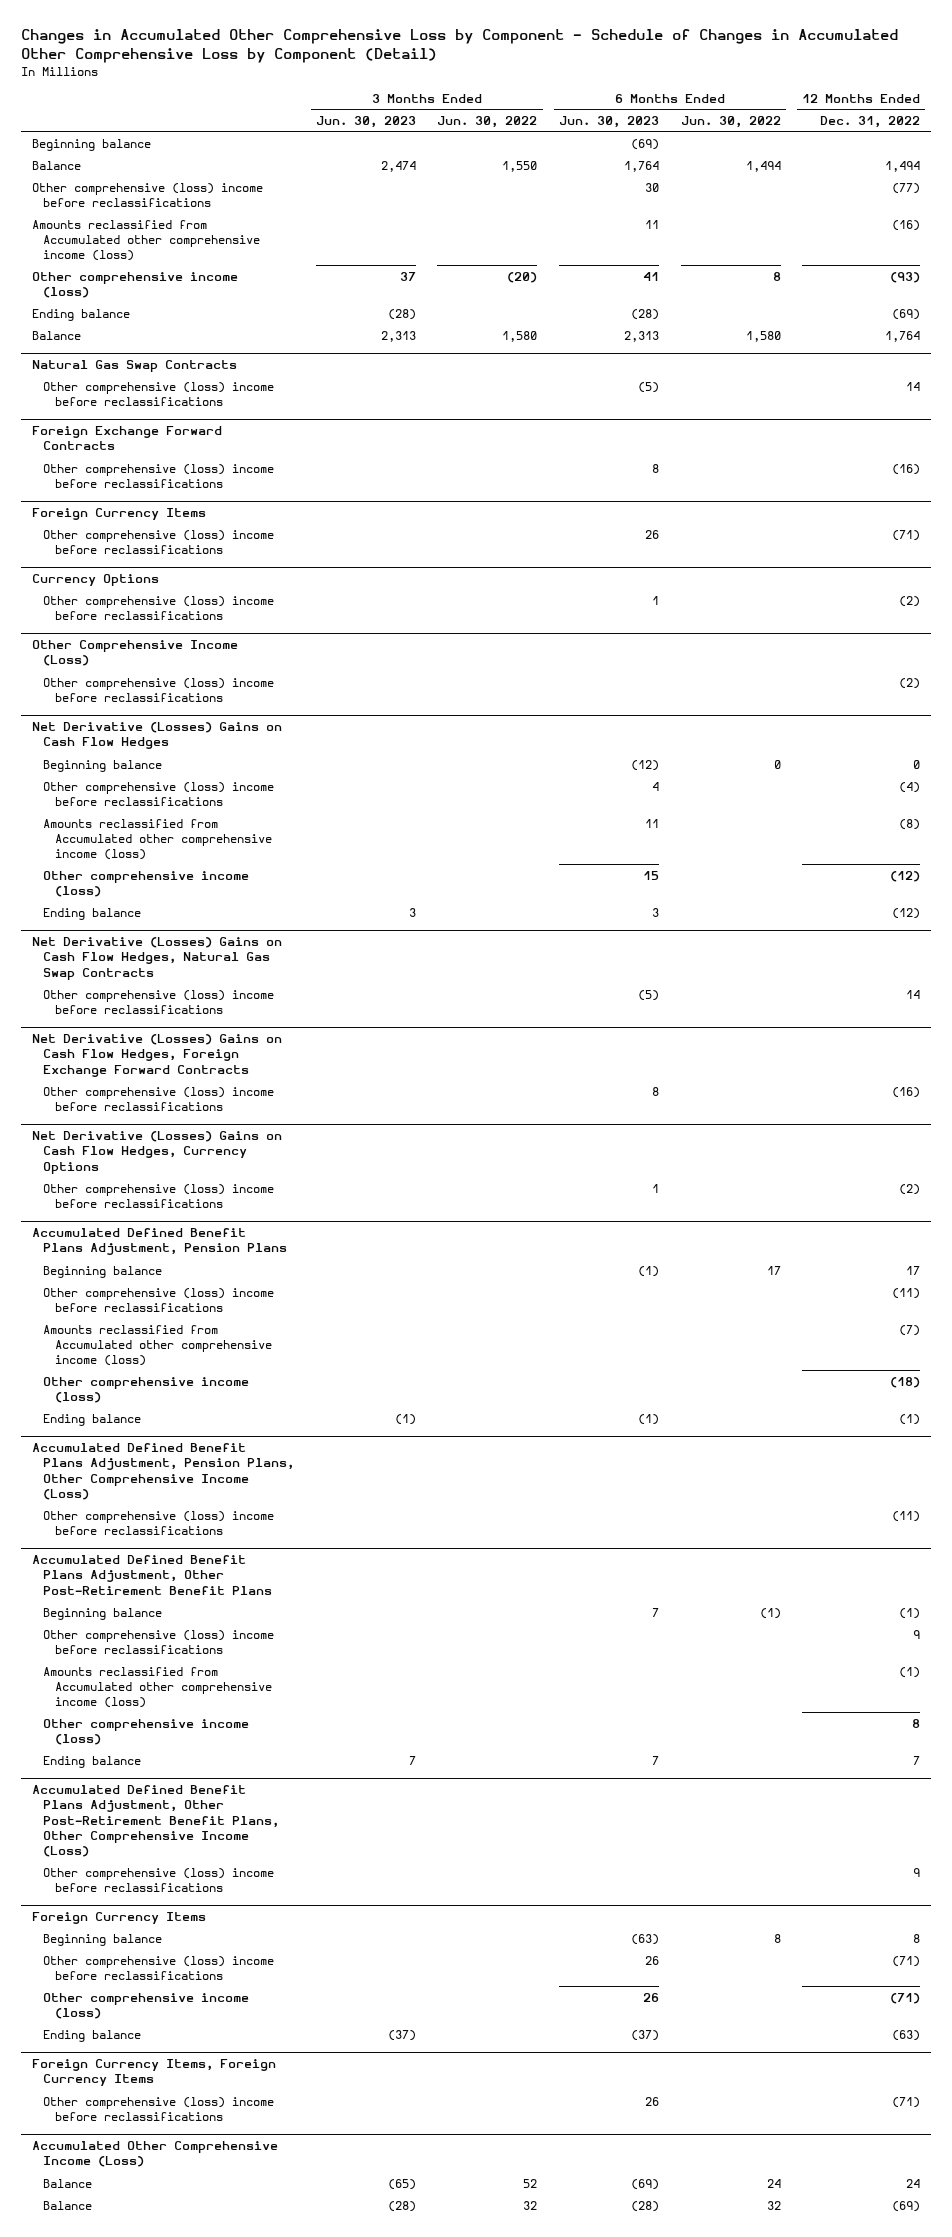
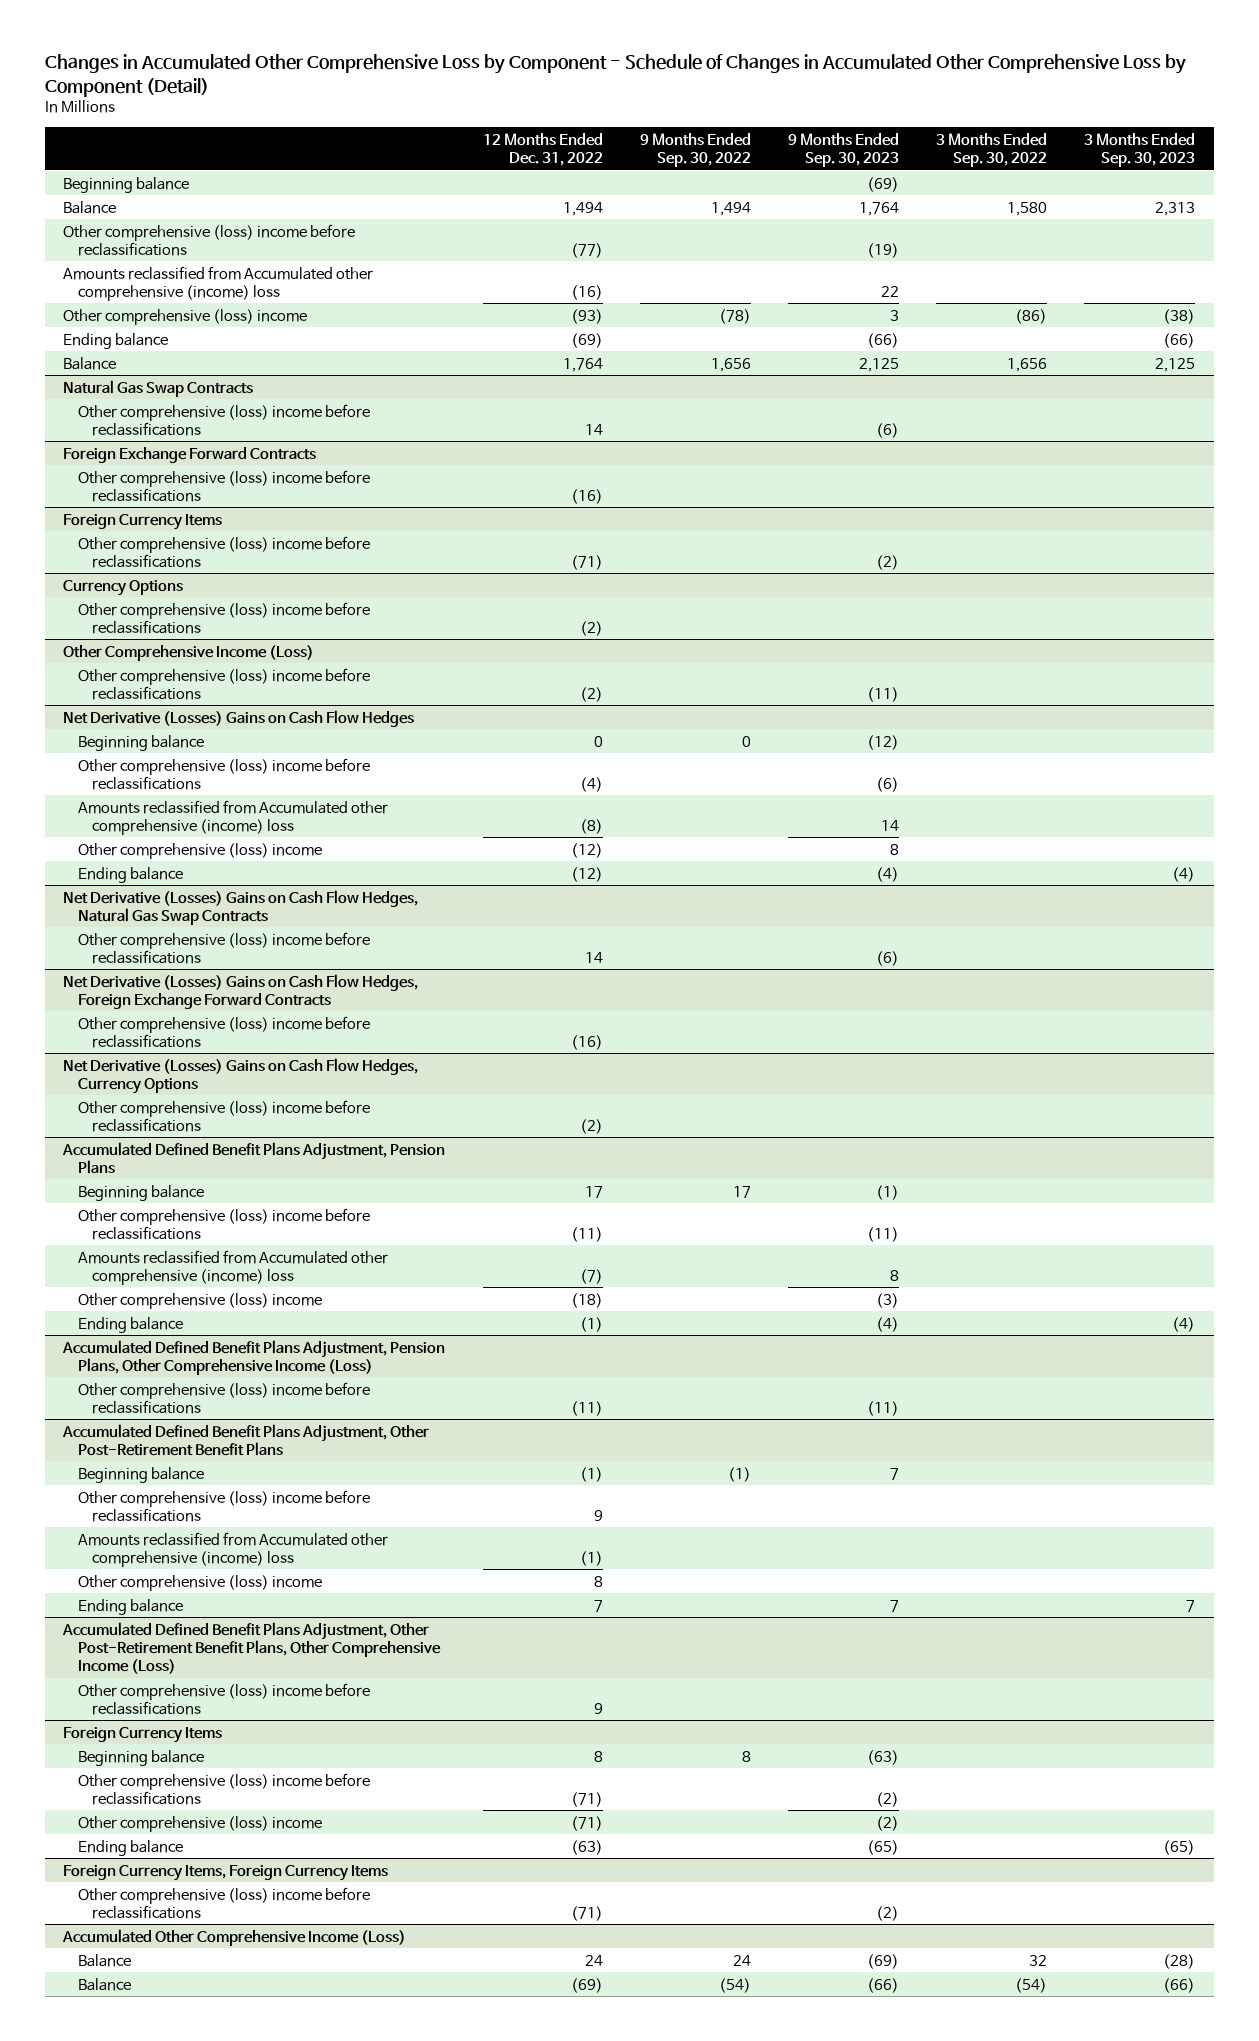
- | 3 Months Ended Jun. 30, 2023 | 3 Months Ended Jun. 30, 2022 | 6 Months Ended Jun. 30, 2023 | 6 Months Ended Jun. 30, 2022 | 12 Months Ended Dec. 31, 2022
+ | 12 Months Ended Dec. 31, 2022 | 9 Months Ended Sep. 30, 2022 | 9 Months Ended Sep. 30, 2023 | 3 Months Ended Sep. 30, 2022 | 3 Months Ended Sep. 30, 2023
- Amounts reclassified from Accumulated other comprehensive income (loss) | | | 11 | | (16)
- Other comprehensive income (loss) | 37 | (20) | 41 | 8 | (93)
+ Amounts reclassified from Accumulated other comprehensive (income) loss | (16) | | 22 | |
+ Other comprehensive (loss) income | (93) | (78) | 3 | (86) | (38)
@ Net Derivative (Losses) Gains on Cash Flow Hedges
- Amounts reclassified from Accumulated other comprehensive income (loss) | | | 11 | | (8)
- Other comprehensive income (loss) | | | 15 | | (12)
+ Amounts reclassified from Accumulated other comprehensive (income) loss | (8) | | 14 | |
+ Other comprehensive (loss) income | (12) | | 8 | |
@ Accumulated Defined Benefit Plans Adjustment, Pension Plans
- Amounts reclassified from Accumulated other comprehensive income (loss) | | | | | (7)
- Other comprehensive income (loss) | | | | | (18)
+ Amounts reclassified from Accumulated other comprehensive (income) loss | (7) | | 8 | |
+ Other comprehensive (loss) income | (18) | | (3) | |
@ Accumulated Defined Benefit Plans Adjustment, Other Post-Retirement Benefit Plans
- Amounts reclassified from Accumulated other comprehensive income (loss) | | | | | (1)
- Other comprehensive income (loss) | | | | | 8
+ Amounts reclassified from Accumulated other comprehensive (income) loss | (1) | | | |
+ Other comprehensive (loss) income | 8 | | | |
@ Foreign Currency Items
- Other comprehensive income (loss) | | | 26 | | (71)
+ Other comprehensive (loss) income | (71) | | (2) | |

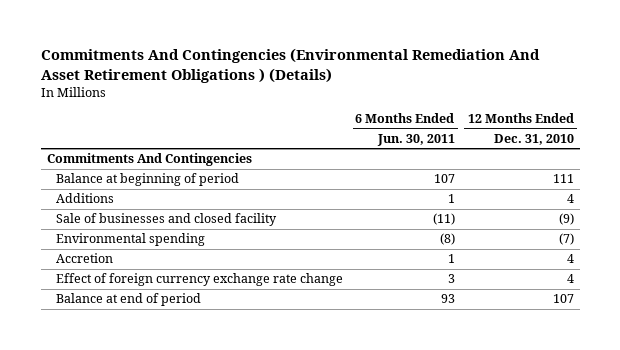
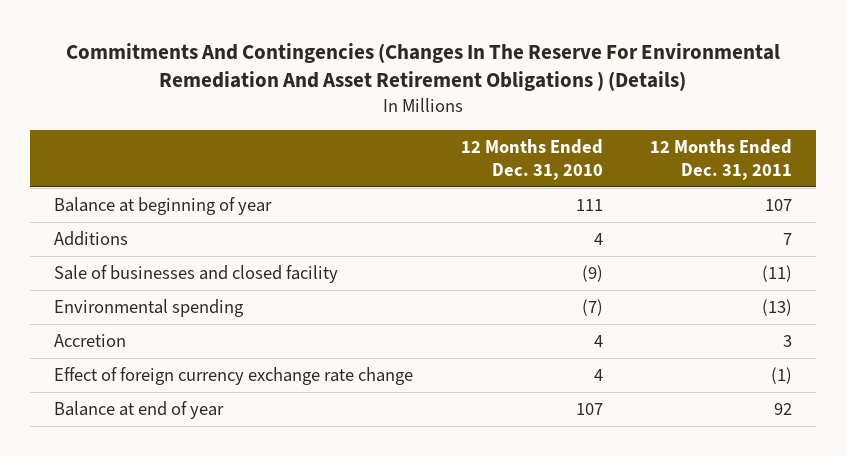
- Commitments And Contingencies (Environmental Remediation And Asset Retirement Obligations ) (Details)
+ Commitments And Contingencies (Changes In The Reserve For Environmental Remediation And Asset Retirement Obligations ) (Details)
- | 6 Months Ended Jun. 30, 2011 | 12 Months Ended Dec. 31, 2010
+ | 12 Months Ended Dec. 31, 2010 | 12 Months Ended Dec. 31, 2011
- Commitments And Contingencies
- Balance at beginning of period | 107 | 111
+ Balance at beginning of year | 111 | 107
- Balance at end of period | 93 | 107
+ Balance at end of year | 107 | 92

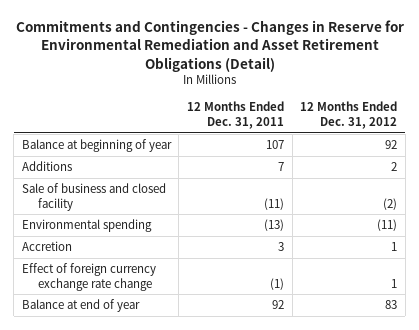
- Commitments And Contingencies (Changes In The Reserve For Environmental Remediation And Asset Retirement Obligations ) (Details)
+ Commitments and Contingencies - Changes in Reserve for Environmental Remediation and Asset Retirement Obligations (Detail)
- | 12 Months Ended Dec. 31, 2010 | 12 Months Ended Dec. 31, 2011
+ | 12 Months Ended Dec. 31, 2011 | 12 Months Ended Dec. 31, 2012
- Sale of businesses and closed facility | (9) | (11)
+ Sale of business and closed facility | (11) | (2)

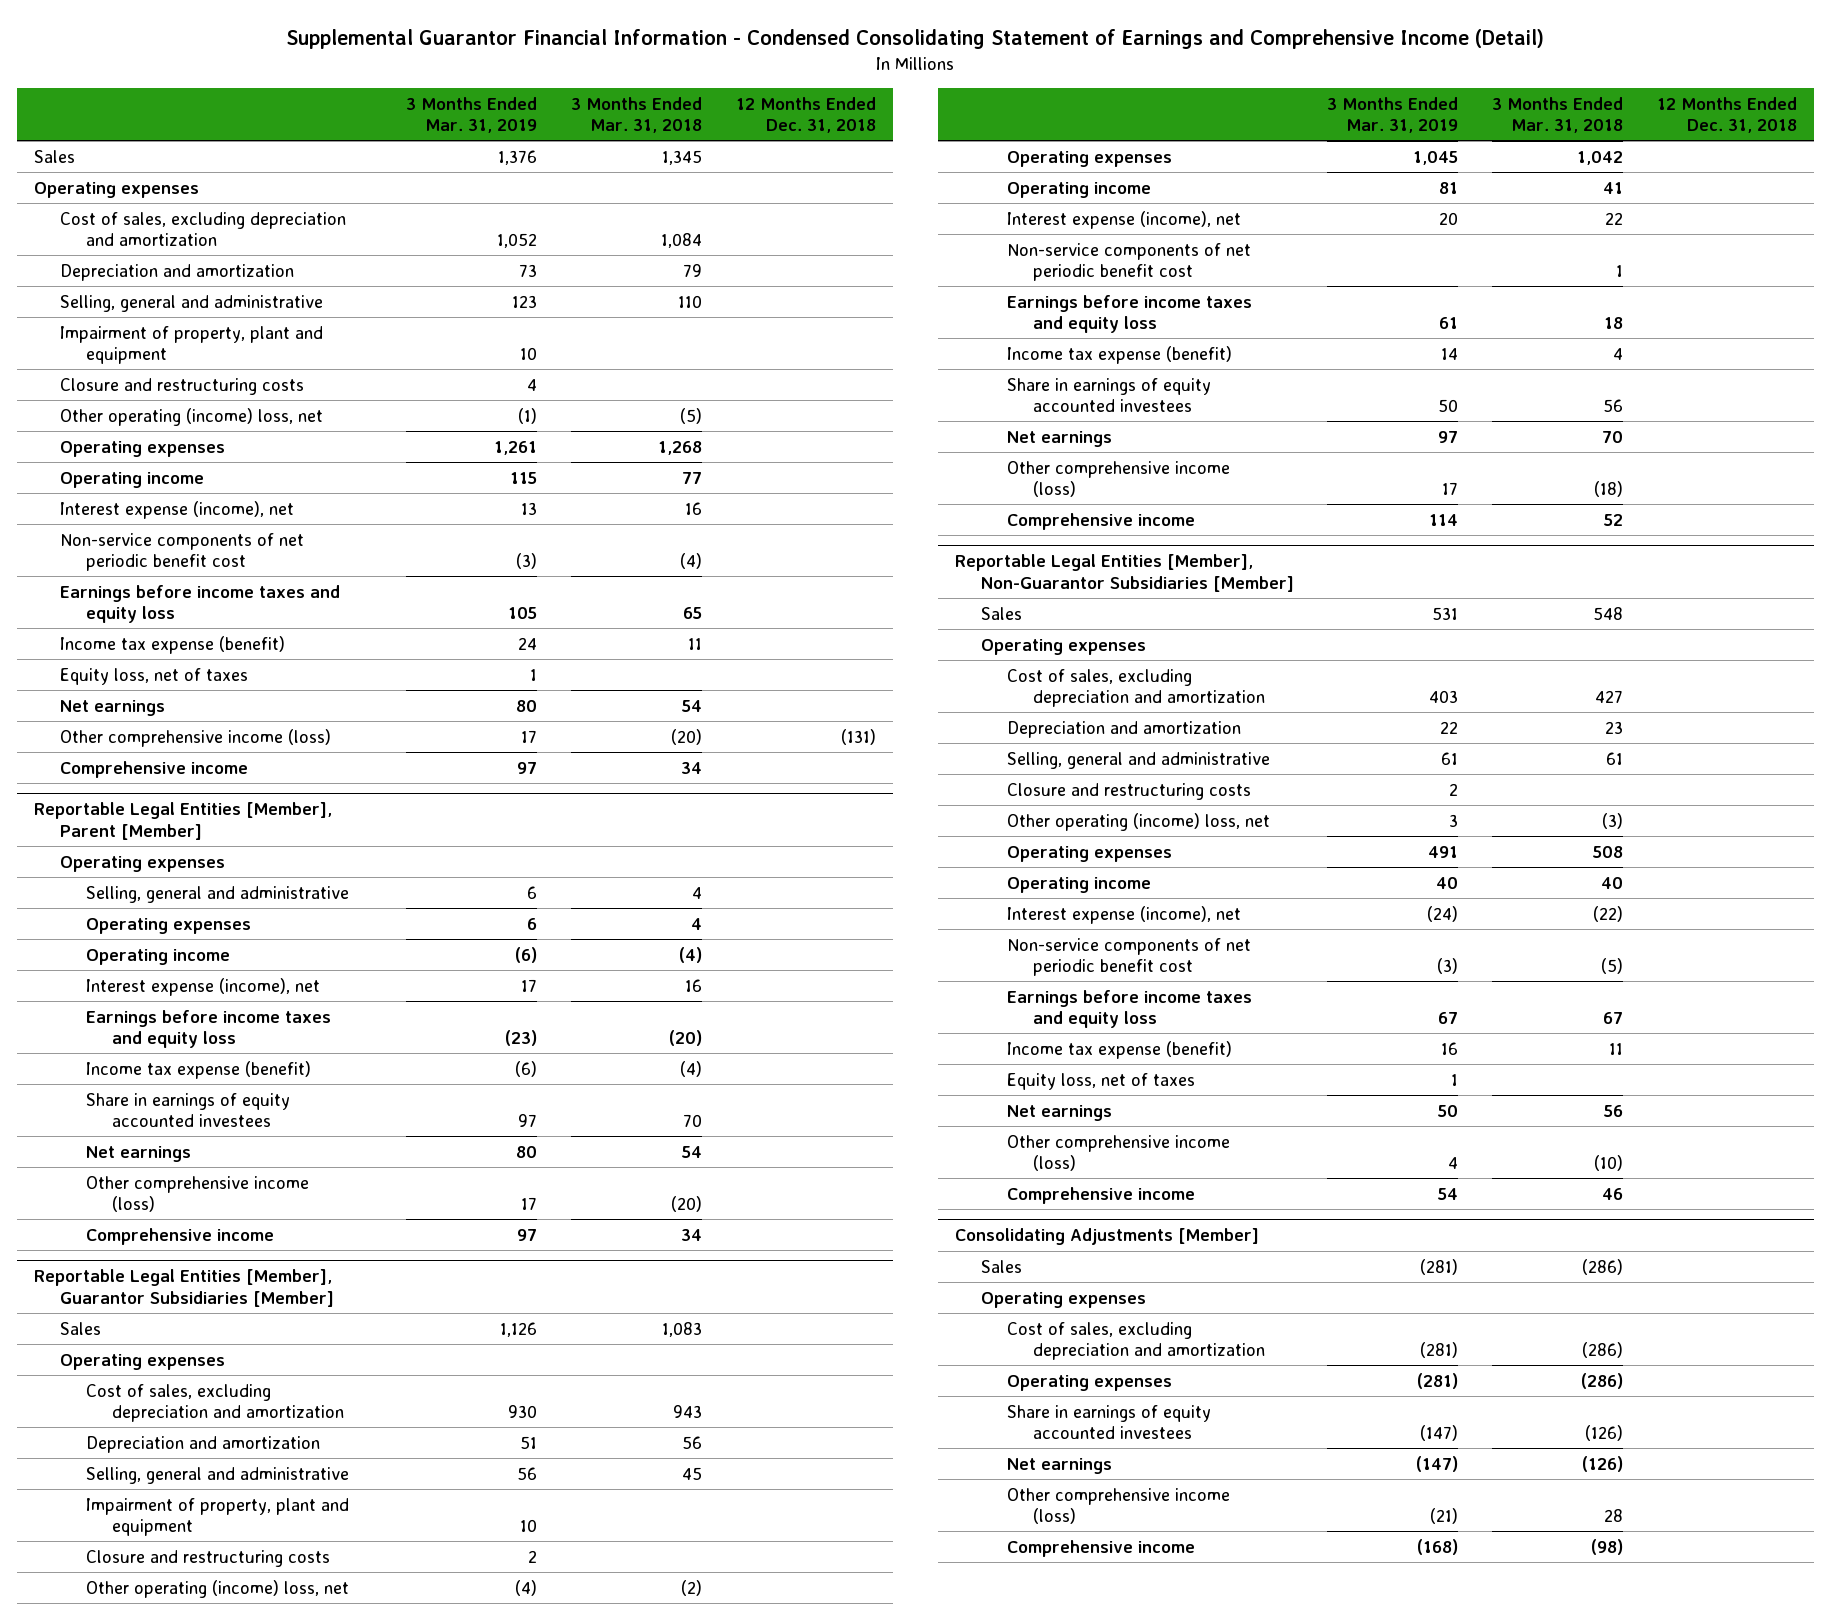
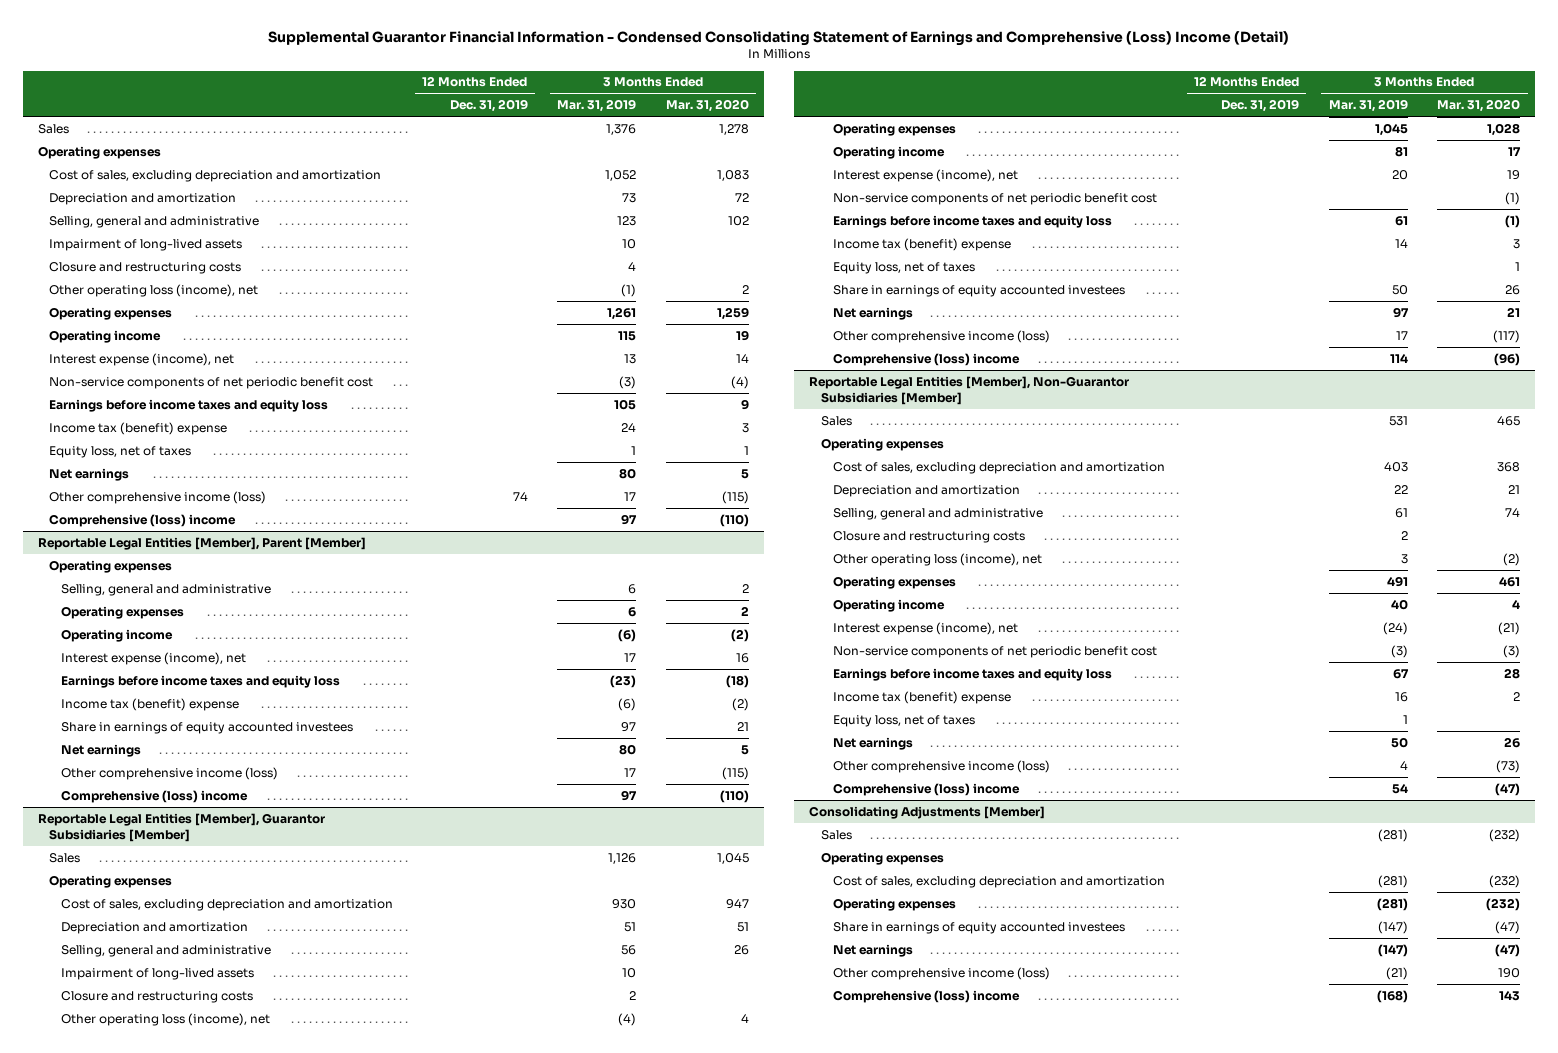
- Supplemental Guarantor Financial Information - Condensed Consolidating Statement of Earnings and Comprehensive Income (Detail)
+ Supplemental Guarantor Financial Information - Condensed Consolidating Statement of Earnings and Comprehensive (Loss) Income (Detail)
- | 3 Months Ended Mar. 31, 2019 | 3 Months Ended Mar. 31, 2018 | 12 Months Ended Dec. 31, 2018
+ | 12 Months Ended Dec. 31, 2019 | 3 Months Ended Mar. 31, 2019 | 3 Months Ended Mar. 31, 2020
- Impairment of property, plant and equipment | 10 | |
+ Impairment of long-lived assets | | 10 |
- Other operating (income) loss, net | (1) | (5) |
+ Other operating loss (income), net | | (1) | 2
- Income tax expense (benefit) | 24 | 11 |
+ Income tax (benefit) expense | | 24 | 3
- Comprehensive income | 97 | 34 |
+ Comprehensive (loss) income | | 97 | (110)
@ Reportable Legal Entities [Member], Parent [Member]
- Income tax expense (benefit) | (6) | (4) |
+ Income tax (benefit) expense | | (6) | (2)
- Comprehensive income | 97 | 34 |
+ Comprehensive (loss) income | | 97 | (110)
@ Reportable Legal Entities [Member], Guarantor Subsidiaries [Member]
- Impairment of property, plant and equipment | 10 | |
+ Impairment of long-lived assets | | 10 |
- Other operating (income) loss, net | (4) | (2) |
+ Other operating loss (income), net | | (4) | 4
- Income tax expense (benefit) | 14 | 4 |
+ Income tax (benefit) expense | | 14 | 3
+ Equity loss, net of taxes | | | 1
- Comprehensive income | 114 | 52 |
+ Comprehensive (loss) income | | 114 | (96)
@ Reportable Legal Entities [Member], Non-Guarantor Subsidiaries [Member]
- Other operating (income) loss, net | 3 | (3) |
+ Other operating loss (income), net | | 3 | (2)
- Income tax expense (benefit) | 16 | 11 |
+ Income tax (benefit) expense | | 16 | 2
- Comprehensive income | 54 | 46 |
+ Comprehensive (loss) income | | 54 | (47)
@ Consolidating Adjustments [Member]
- Comprehensive income | (168) | (98) |
+ Comprehensive (loss) income | | (168) | 143

